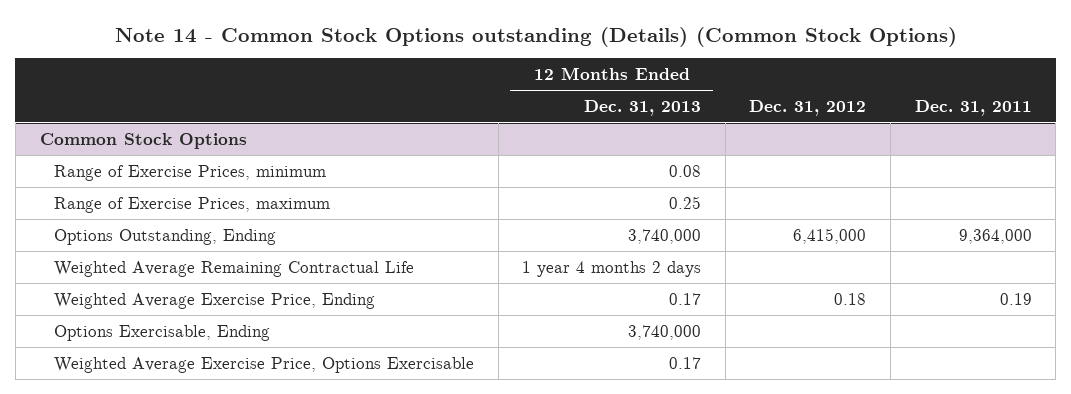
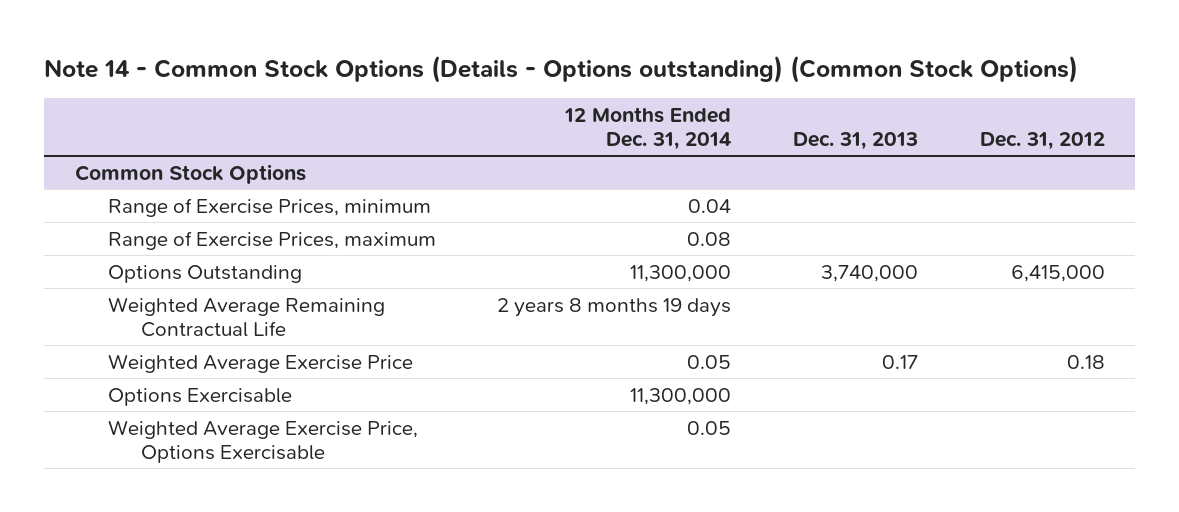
- Note 14 - Common Stock Options outstanding (Details) (Common Stock Options)
+ Note 14 - Common Stock Options (Details - Options outstanding) (Common Stock Options)
- | 12 Months Ended Dec. 31, 2013 | Dec. 31, 2012 | Dec. 31, 2011
+ | 12 Months Ended Dec. 31, 2014 | Dec. 31, 2013 | Dec. 31, 2012
@ Common Stock Options
- Options Outstanding, Ending | 3,740,000 | 6,415,000 | 9,364,000
+ Options Outstanding | 11,300,000 | 3,740,000 | 6,415,000
- Weighted Average Exercise Price, Ending | 0.17 | 0.18 | 0.19
- Options Exercisable, Ending | 3,740,000 | |
+ Weighted Average Exercise Price | 0.05 | 0.17 | 0.18
+ Options Exercisable | 11,300,000 | |

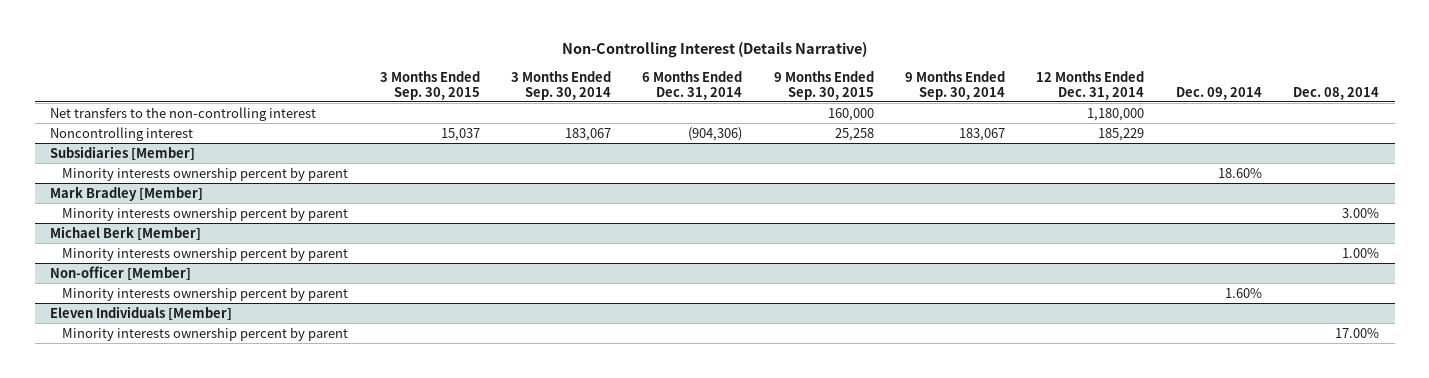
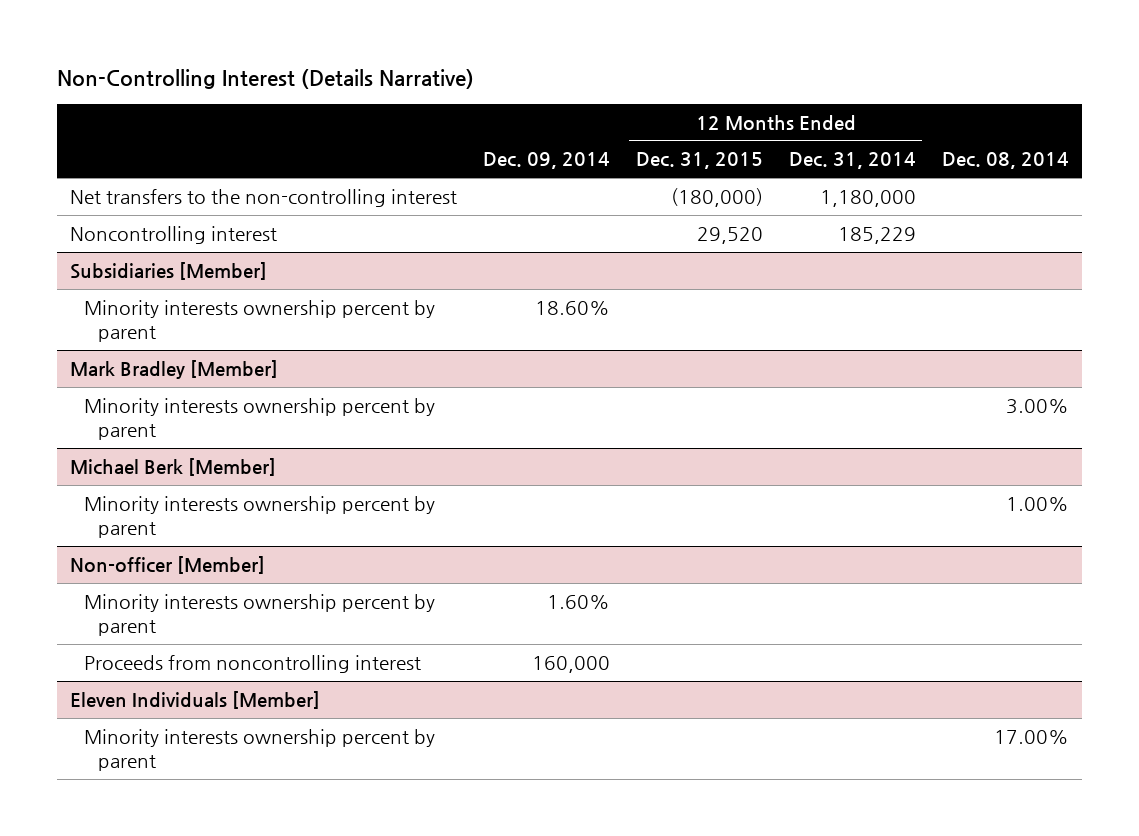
- | 3 Months Ended Sep. 30, 2015 | 3 Months Ended Sep. 30, 2014 | 6 Months Ended Dec. 31, 2014 | 9 Months Ended Sep. 30, 2015 | 9 Months Ended Sep. 30, 2014 | 12 Months Ended Dec. 31, 2014 | Dec. 09, 2014 | Dec. 08, 2014
+ | Dec. 09, 2014 | 12 Months Ended Dec. 31, 2015 | 12 Months Ended Dec. 31, 2014 | Dec. 08, 2014
@ Non-officer [Member]
+ Proceeds from noncontrolling interest | 160,000 | | |

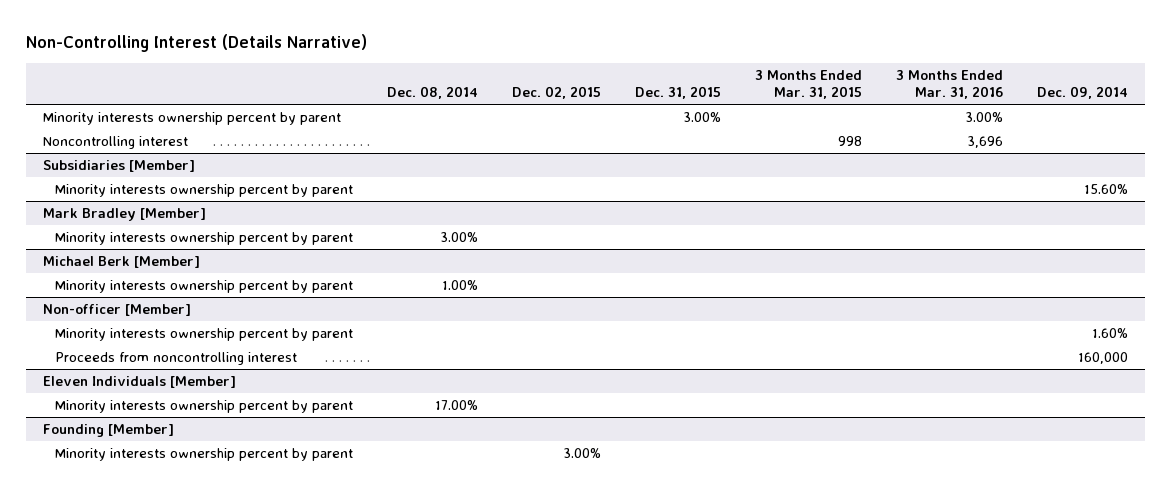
- | Dec. 09, 2014 | 12 Months Ended Dec. 31, 2015 | 12 Months Ended Dec. 31, 2014 | Dec. 08, 2014
+ | Dec. 08, 2014 | Dec. 02, 2015 | Dec. 31, 2015 | 3 Months Ended Mar. 31, 2015 | 3 Months Ended Mar. 31, 2016 | Dec. 09, 2014
- Net transfers to the non-controlling interest | | (180,000) | 1,180,000 |
+ Minority interests ownership percent by parent | | | 3.00% | | 3.00% |
@ Subsidiaries [Member]
- Minority interests ownership percent by parent | 18.60% | | |
+ Minority interests ownership percent by parent | | | | | | 15.60%
+ Founding [Member]
+ Minority interests ownership percent by parent | | 3.00% | | | |

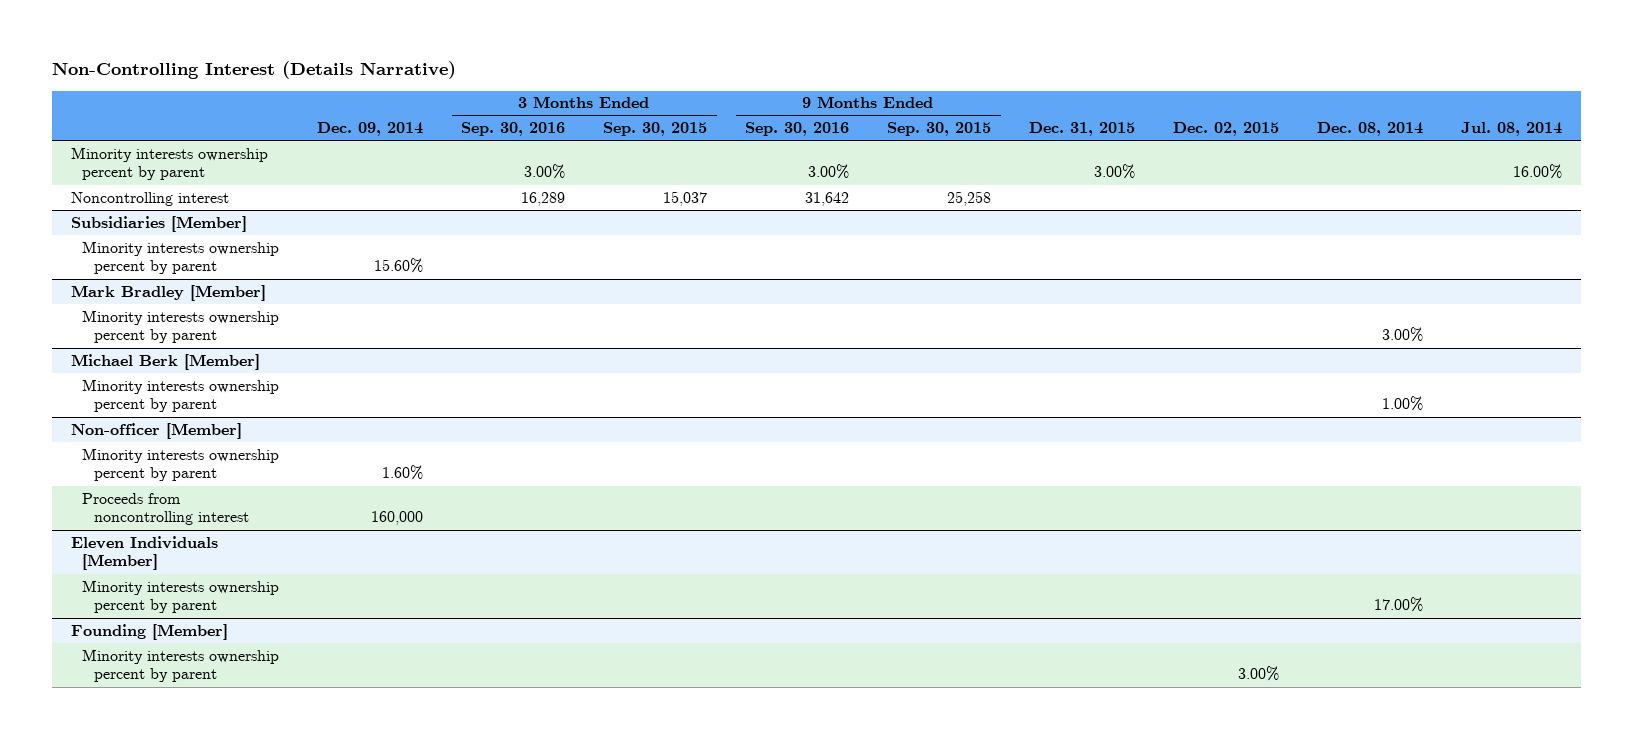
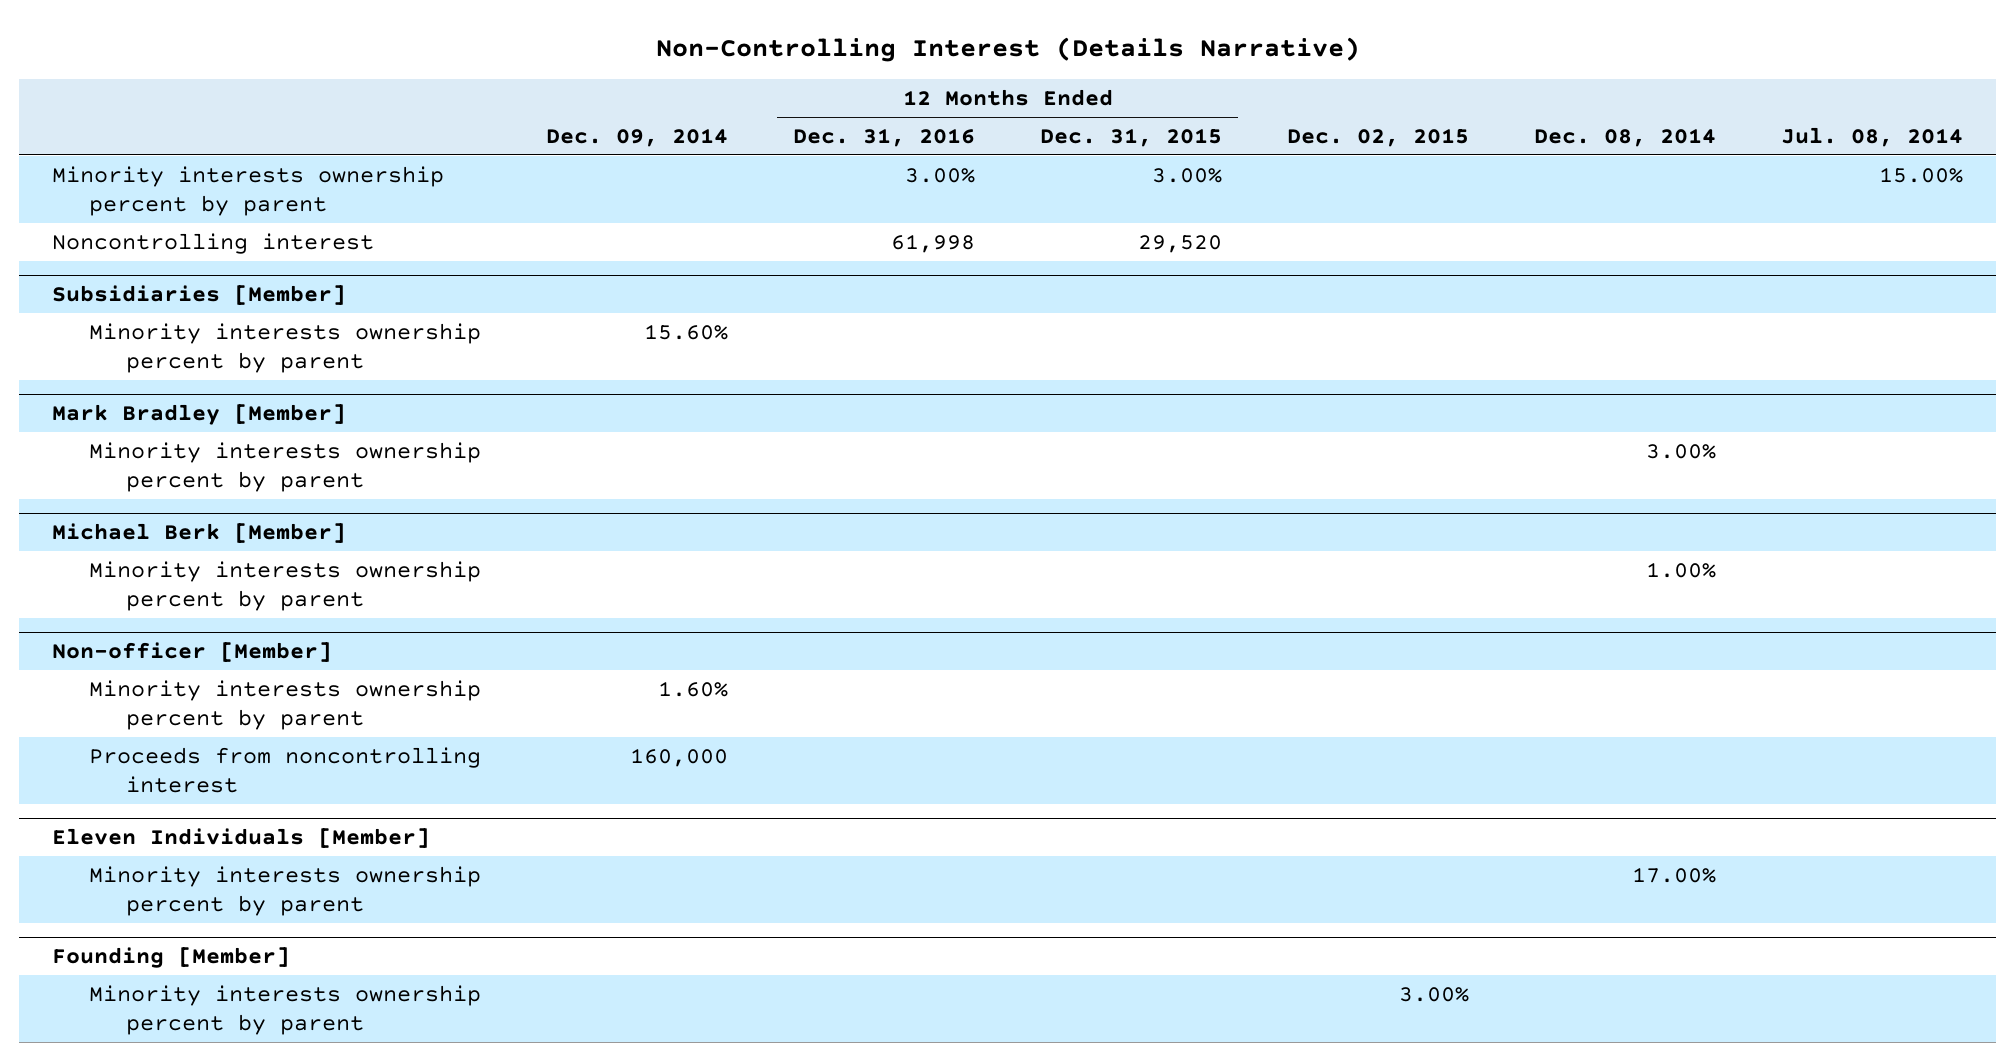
- | Dec. 09, 2014 | 3 Months Ended Sep. 30, 2016 | 3 Months Ended Sep. 30, 2015 | 9 Months Ended Sep. 30, 2016 | 9 Months Ended Sep. 30, 2015 | Dec. 31, 2015 | Dec. 02, 2015 | Dec. 08, 2014 | Jul. 08, 2014
+ | Dec. 09, 2014 | 12 Months Ended Dec. 31, 2016 | 12 Months Ended Dec. 31, 2015 | Dec. 02, 2015 | Dec. 08, 2014 | Jul. 08, 2014
- Minority interests ownership percent by parent | | 3.00% | | 3.00% | | 3.00% | | | 16.00%
+ Minority interests ownership percent by parent | | 3.00% | 3.00% | | | 15.00%

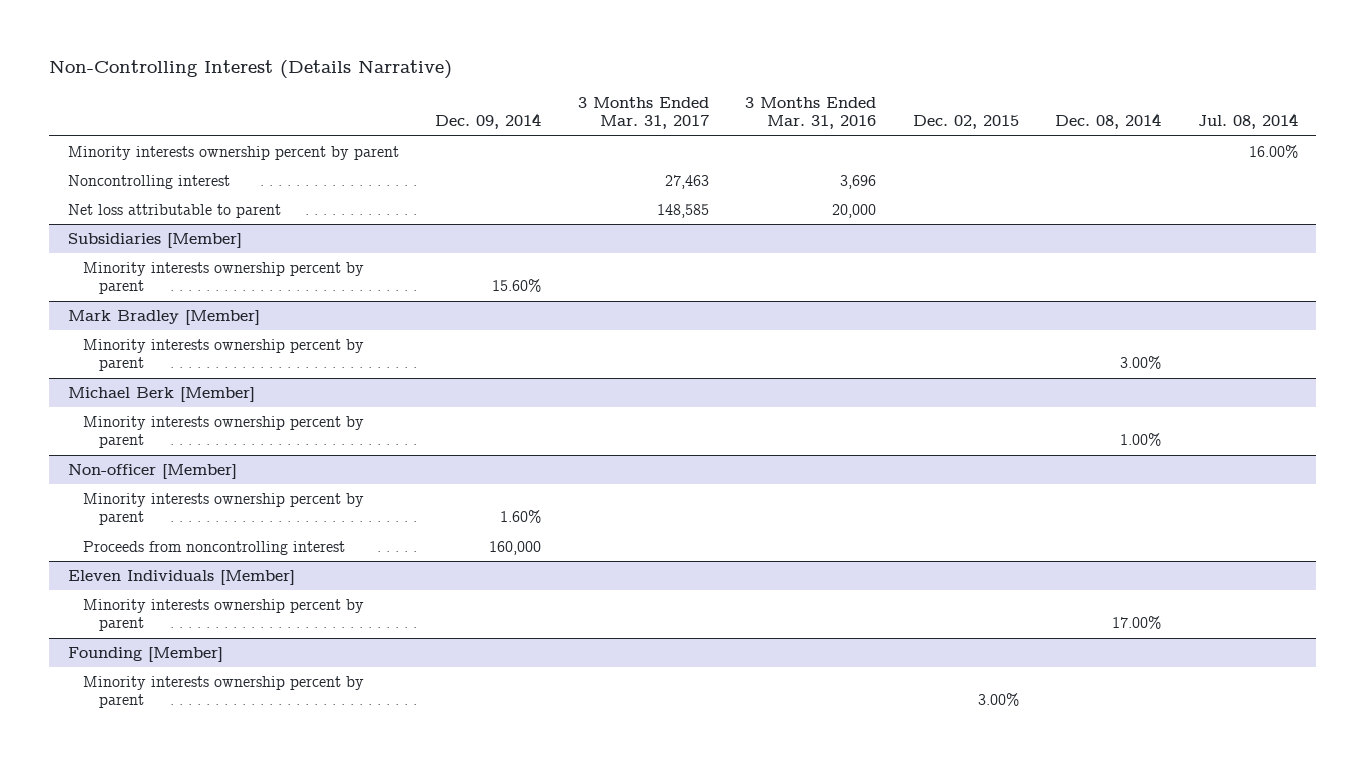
- | Dec. 09, 2014 | 12 Months Ended Dec. 31, 2016 | 12 Months Ended Dec. 31, 2015 | Dec. 02, 2015 | Dec. 08, 2014 | Jul. 08, 2014
+ | Dec. 09, 2014 | 3 Months Ended Mar. 31, 2017 | 3 Months Ended Mar. 31, 2016 | Dec. 02, 2015 | Dec. 08, 2014 | Jul. 08, 2014
- Minority interests ownership percent by parent | | 3.00% | 3.00% | | | 15.00%
+ Minority interests ownership percent by parent | | | | | | 16.00%
+ Net loss attributable to parent | | 148,585 | 20,000 | | |

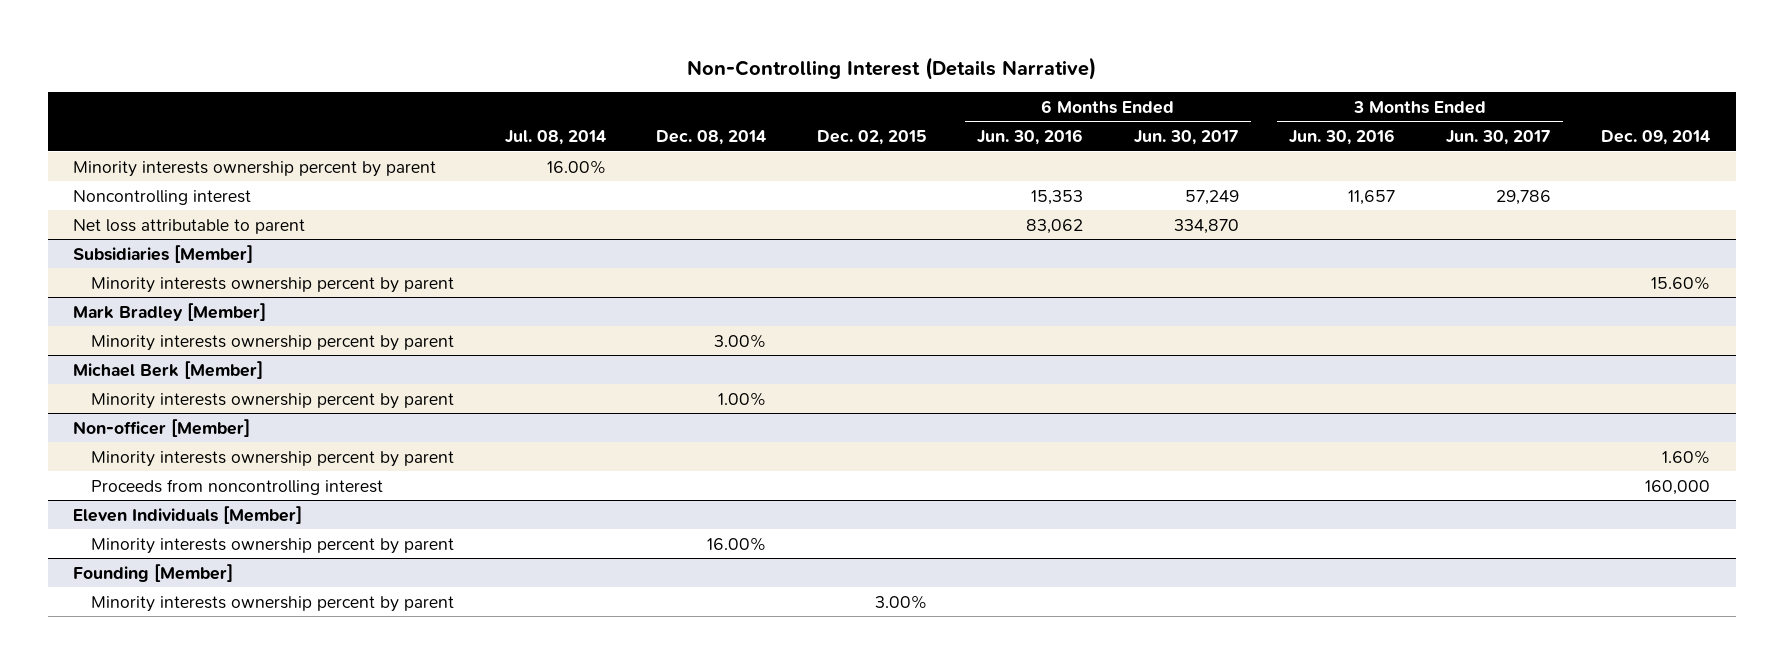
- | Dec. 09, 2014 | 3 Months Ended Mar. 31, 2017 | 3 Months Ended Mar. 31, 2016 | Dec. 02, 2015 | Dec. 08, 2014 | Jul. 08, 2014
+ | Jul. 08, 2014 | Dec. 08, 2014 | Dec. 02, 2015 | 6 Months Ended Jun. 30, 2016 | 6 Months Ended Jun. 30, 2017 | 3 Months Ended Jun. 30, 2016 | 3 Months Ended Jun. 30, 2017 | Dec. 09, 2014
@ Eleven Individuals [Member]
- Minority interests ownership percent by parent | | | | | 17.00% |
+ Minority interests ownership percent by parent | | 16.00% | | | | | |

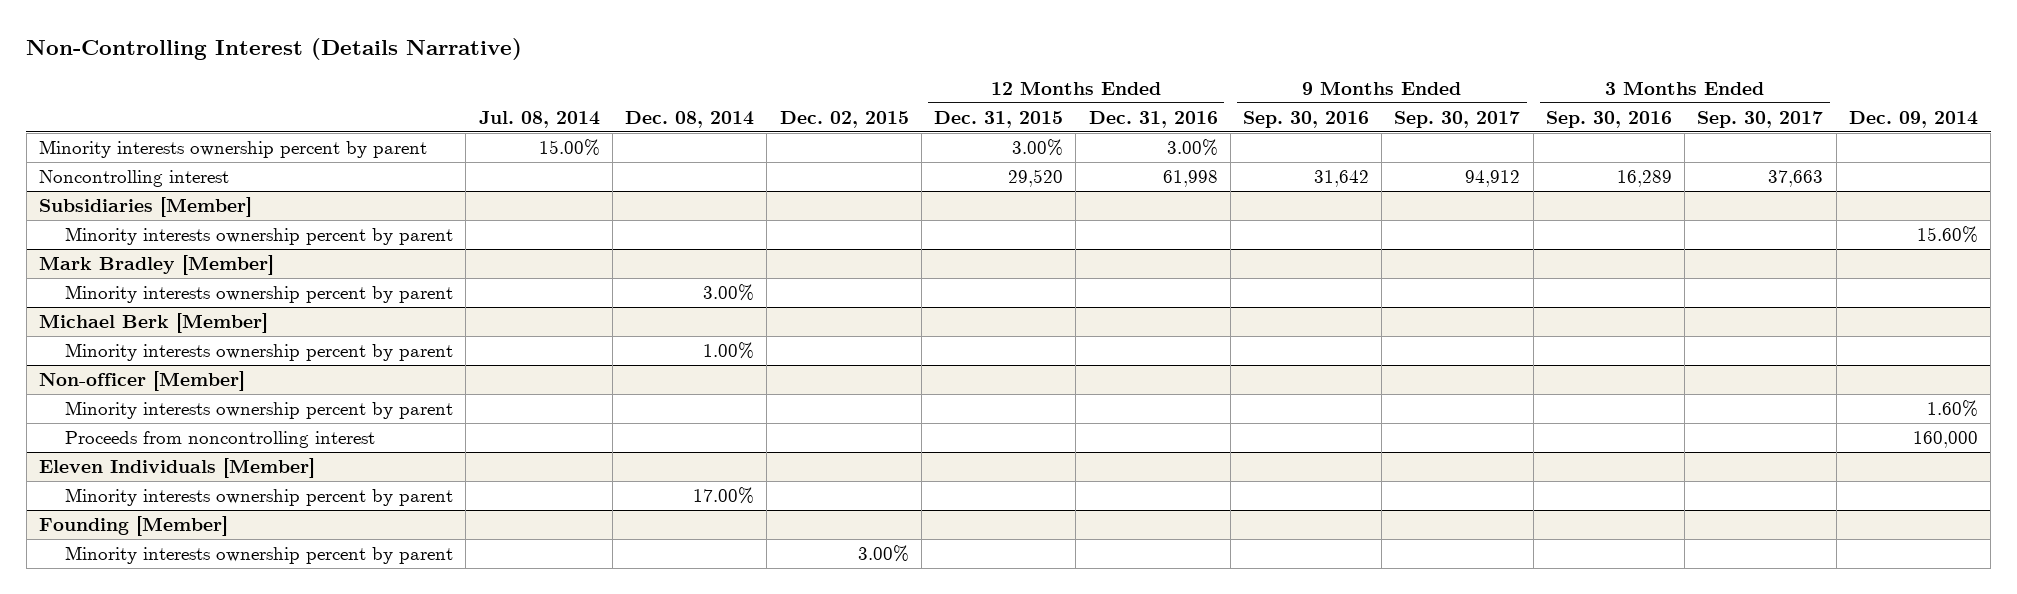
- | Jul. 08, 2014 | Dec. 08, 2014 | Dec. 02, 2015 | 6 Months Ended Jun. 30, 2016 | 6 Months Ended Jun. 30, 2017 | 3 Months Ended Jun. 30, 2016 | 3 Months Ended Jun. 30, 2017 | Dec. 09, 2014
+ | Jul. 08, 2014 | Dec. 08, 2014 | Dec. 02, 2015 | 12 Months Ended Dec. 31, 2015 | 12 Months Ended Dec. 31, 2016 | 9 Months Ended Sep. 30, 2016 | 9 Months Ended Sep. 30, 2017 | 3 Months Ended Sep. 30, 2016 | 3 Months Ended Sep. 30, 2017 | Dec. 09, 2014
- Minority interests ownership percent by parent | 16.00% | | | | | | |
+ Minority interests ownership percent by parent | 15.00% | | | 3.00% | 3.00% | | | | |
- Net loss attributable to parent | | | | 83,062 | 334,870 | | |
@ Eleven Individuals [Member]
- Minority interests ownership percent by parent | | 16.00% | | | | | |
+ Minority interests ownership percent by parent | | 17.00% | | | | | | | |

